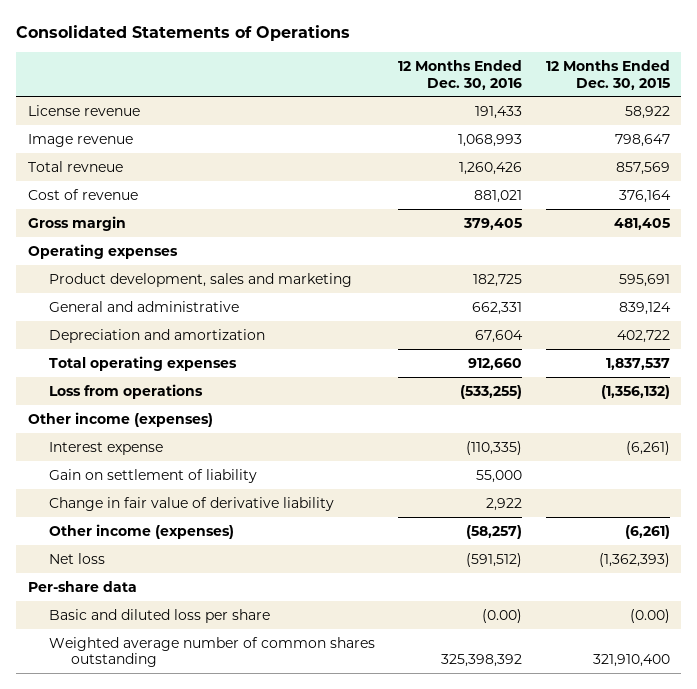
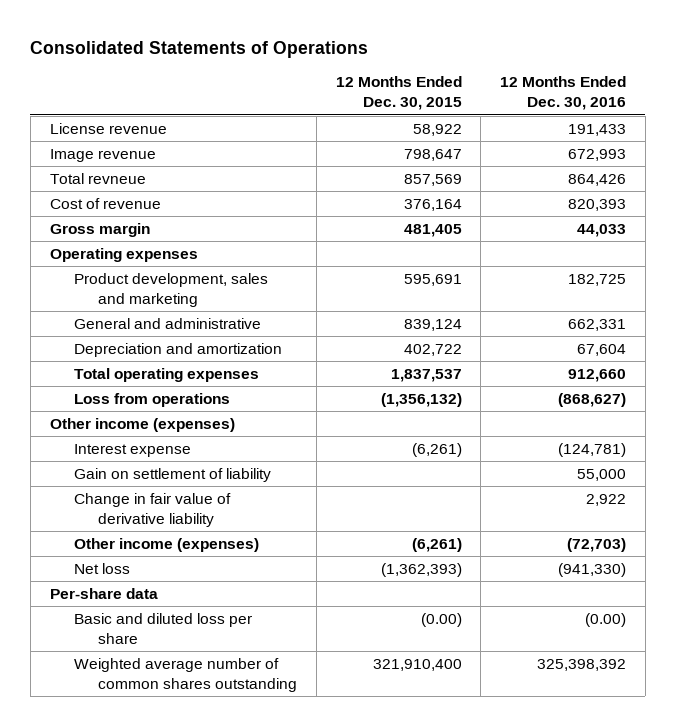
- | 12 Months Ended Dec. 30, 2016 | 12 Months Ended Dec. 30, 2015
+ | 12 Months Ended Dec. 30, 2015 | 12 Months Ended Dec. 30, 2016
- Image revenue | 1,068,993 | 798,647
- Total revneue | 1,260,426 | 857,569
- Cost of revenue | 881,021 | 376,164
- Gross margin | 379,405 | 481,405
+ Image revenue | 798,647 | 672,993
+ Total revneue | 857,569 | 864,426
+ Cost of revenue | 376,164 | 820,393
+ Gross margin | 481,405 | 44,033
- Loss from operations | (533,255) | (1,356,132)
+ Loss from operations | (1,356,132) | (868,627)
- Interest expense | (110,335) | (6,261)
+ Interest expense | (6,261) | (124,781)
- Other income (expenses) | (58,257) | (6,261)
- Net loss | (591,512) | (1,362,393)
+ Other income (expenses) | (6,261) | (72,703)
+ Net loss | (1,362,393) | (941,330)

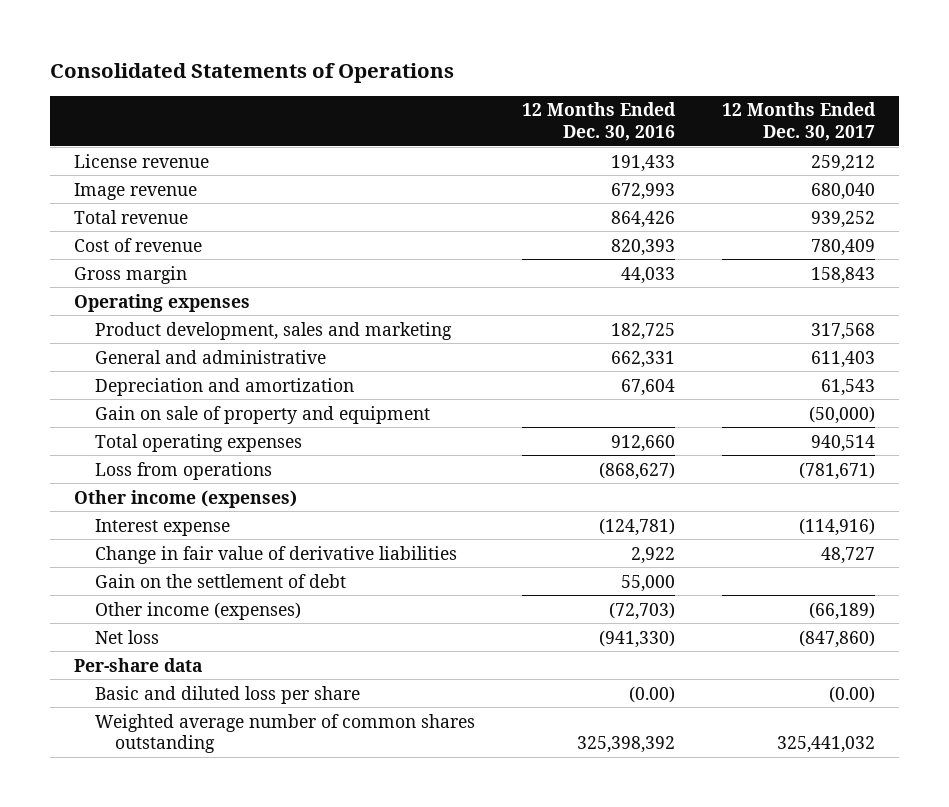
- | 12 Months Ended Dec. 30, 2015 | 12 Months Ended Dec. 30, 2016
+ | 12 Months Ended Dec. 30, 2016 | 12 Months Ended Dec. 30, 2017
- Total revneue | 857,569 | 864,426
+ Total revenue | 864,426 | 939,252
+ Gain on sale of property and equipment | | (50,000)
- Gain on settlement of liability | | 55,000
- Change in fair value of derivative liability | | 2,922
+ Change in fair value of derivative liabilities | 2,922 | 48,727
+ Gain on the settlement of debt | 55,000 |

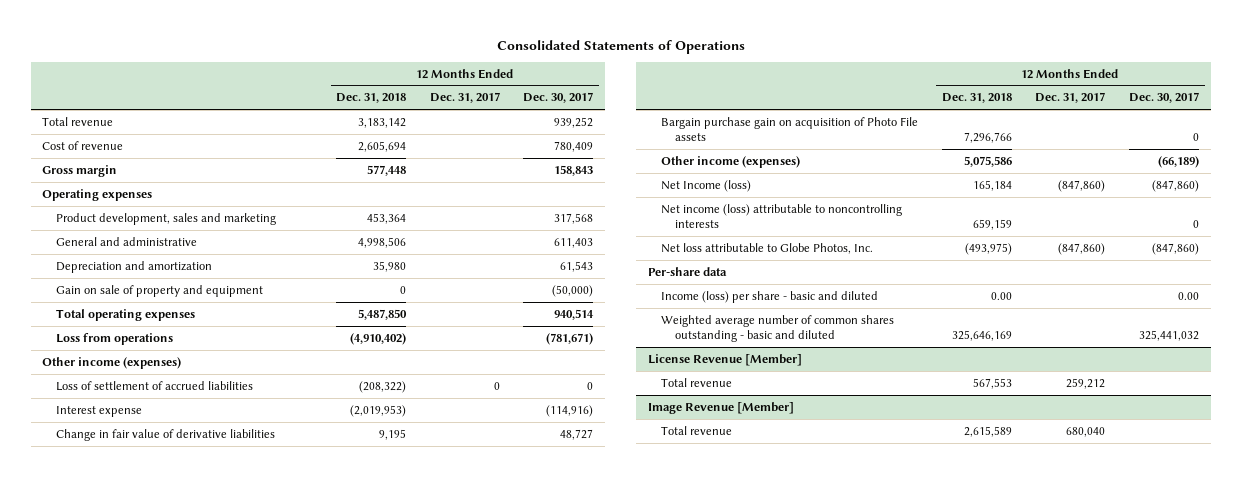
- | 12 Months Ended Dec. 30, 2016 | 12 Months Ended Dec. 30, 2017
+ | 12 Months Ended Dec. 31, 2018 | 12 Months Ended Dec. 31, 2017 | 12 Months Ended Dec. 30, 2017
- License revenue | 191,433 | 259,212
- Image revenue | 672,993 | 680,040
+ Loss of settlement of accrued liabilities | (208,322) | 0 | 0
- Gain on the settlement of debt | 55,000 |
+ Bargain purchase gain on acquisition of Photo File assets | 7,296,766 | | 0
- Net loss | (941,330) | (847,860)
+ Net Income (loss) | 165,184 | (847,860) | (847,860)
+ Net income (loss) attributable to noncontrolling interests | 659,159 | | 0
+ Net loss attributable to Globe Photos, Inc. | (493,975) | (847,860) | (847,860)
- Basic and diluted loss per share | (0.00) | (0.00)
- Weighted average number of common shares outstanding | 325,398,392 | 325,441,032
+ Income (loss) per share - basic and diluted | 0.00 | | 0.00
+ Weighted average number of common shares outstanding - basic and diluted | 325,646,169 | | 325,441,032
+ License Revenue [Member]
+ Total revenue | 567,553 | 259,212 |
+ Image Revenue [Member]
+ Total revenue | 2,615,589 | 680,040 |

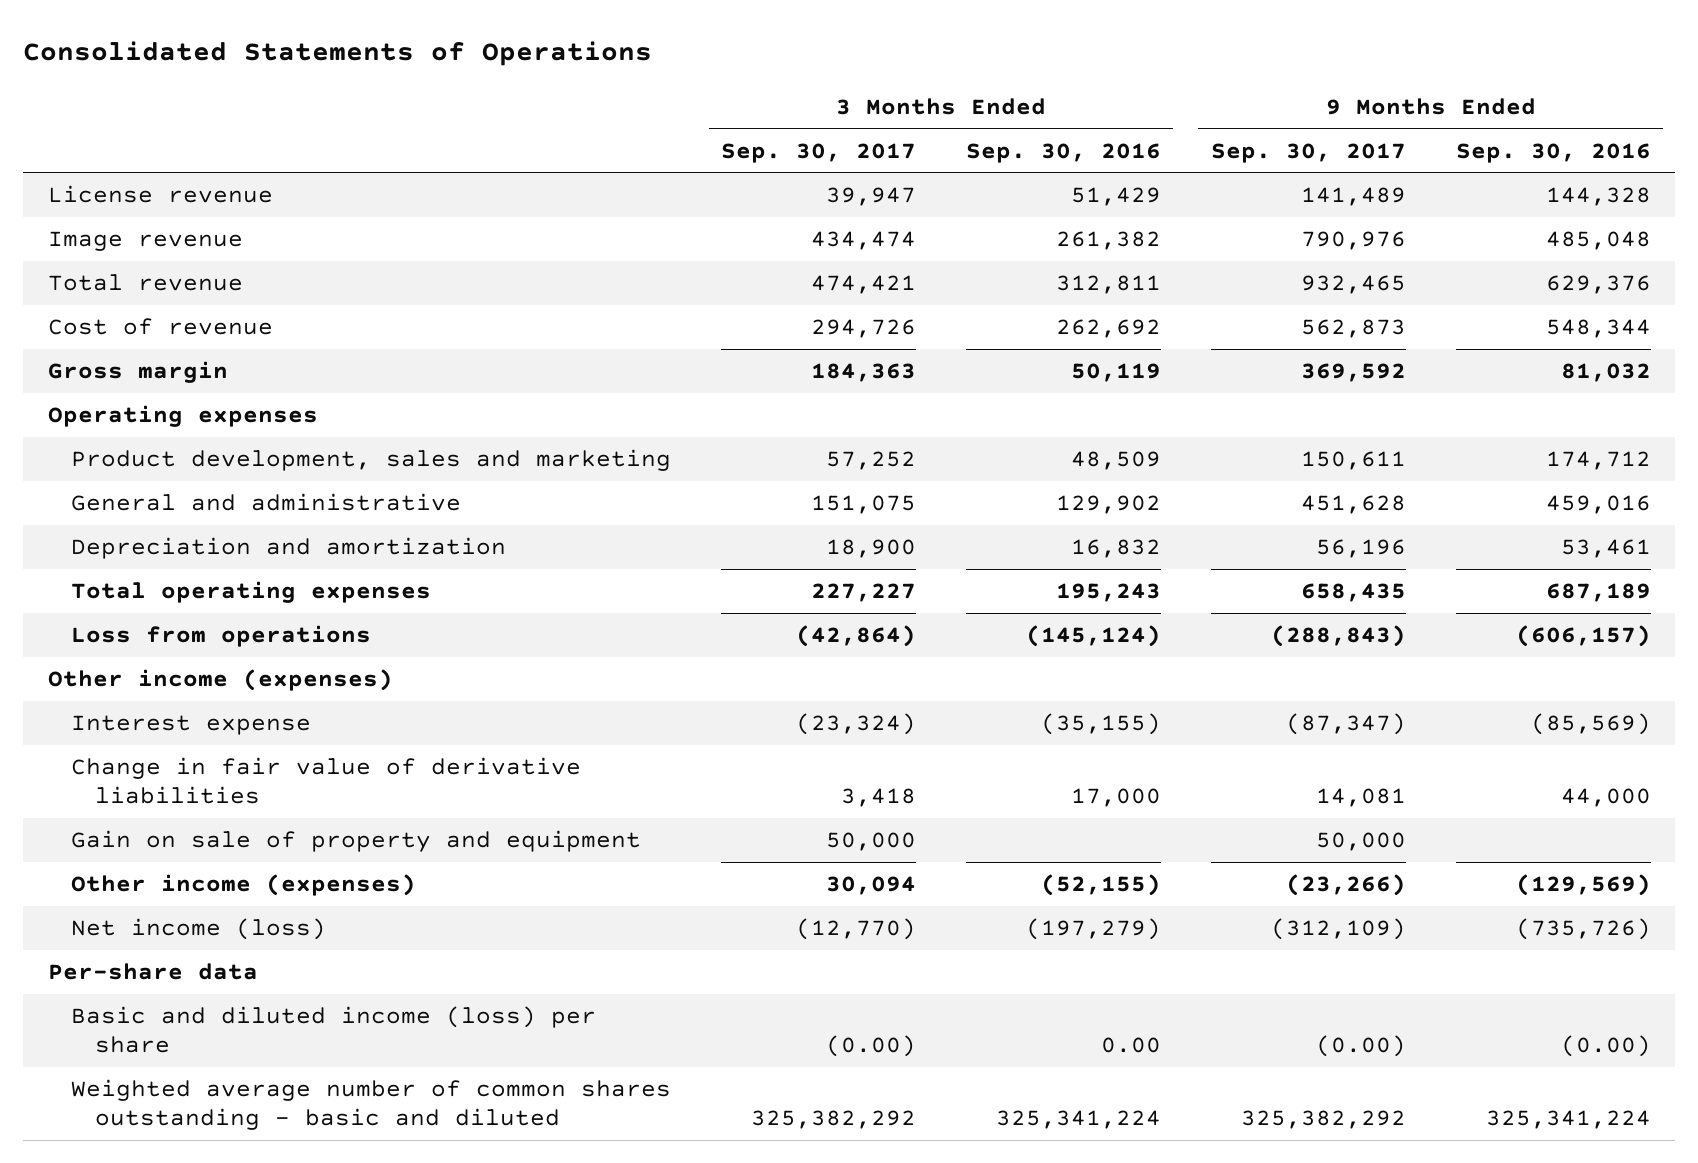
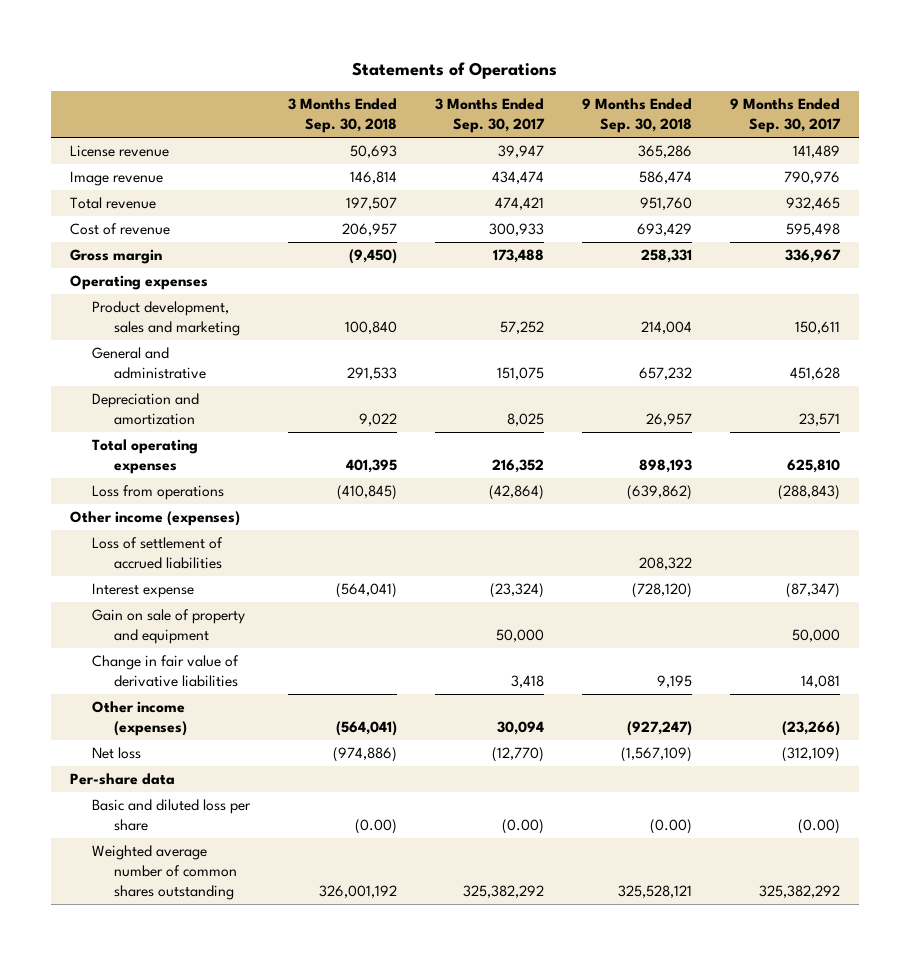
- Consolidated Statements of Operations
+ Statements of Operations
- | 3 Months Ended Sep. 30, 2017 | 3 Months Ended Sep. 30, 2016 | 9 Months Ended Sep. 30, 2017 | 9 Months Ended Sep. 30, 2016
+ | 3 Months Ended Sep. 30, 2018 | 3 Months Ended Sep. 30, 2017 | 9 Months Ended Sep. 30, 2018 | 9 Months Ended Sep. 30, 2017
- Cost of revenue | 294,726 | 262,692 | 562,873 | 548,344
- Gross margin | 184,363 | 50,119 | 369,592 | 81,032
+ Cost of revenue | 206,957 | 300,933 | 693,429 | 595,498
+ Gross margin | (9,450) | 173,488 | 258,331 | 336,967
- Depreciation and amortization | 18,900 | 16,832 | 56,196 | 53,461
- Total operating expenses | 227,227 | 195,243 | 658,435 | 687,189
+ Depreciation and amortization | 9,022 | 8,025 | 26,957 | 23,571
+ Total operating expenses | 401,395 | 216,352 | 898,193 | 625,810
+ Loss of settlement of accrued liabilities | | | 208,322 |
moved down: Change in fair value of derivative liabilities | | 3,418 | 9,195 | 14,081
- Net income (loss) | (12,770) | (197,279) | (312,109) | (735,726)
+ Net loss | (974,886) | (12,770) | (1,567,109) | (312,109)
- Basic and diluted income (loss) per share | (0.00) | 0.00 | (0.00) | (0.00)
- Weighted average number of common shares outstanding - basic and diluted | 325,382,292 | 325,341,224 | 325,382,292 | 325,341,224
+ Basic and diluted loss per share | (0.00) | (0.00) | (0.00) | (0.00)
+ Weighted average number of common shares outstanding | 326,001,192 | 325,382,292 | 325,528,121 | 325,382,292

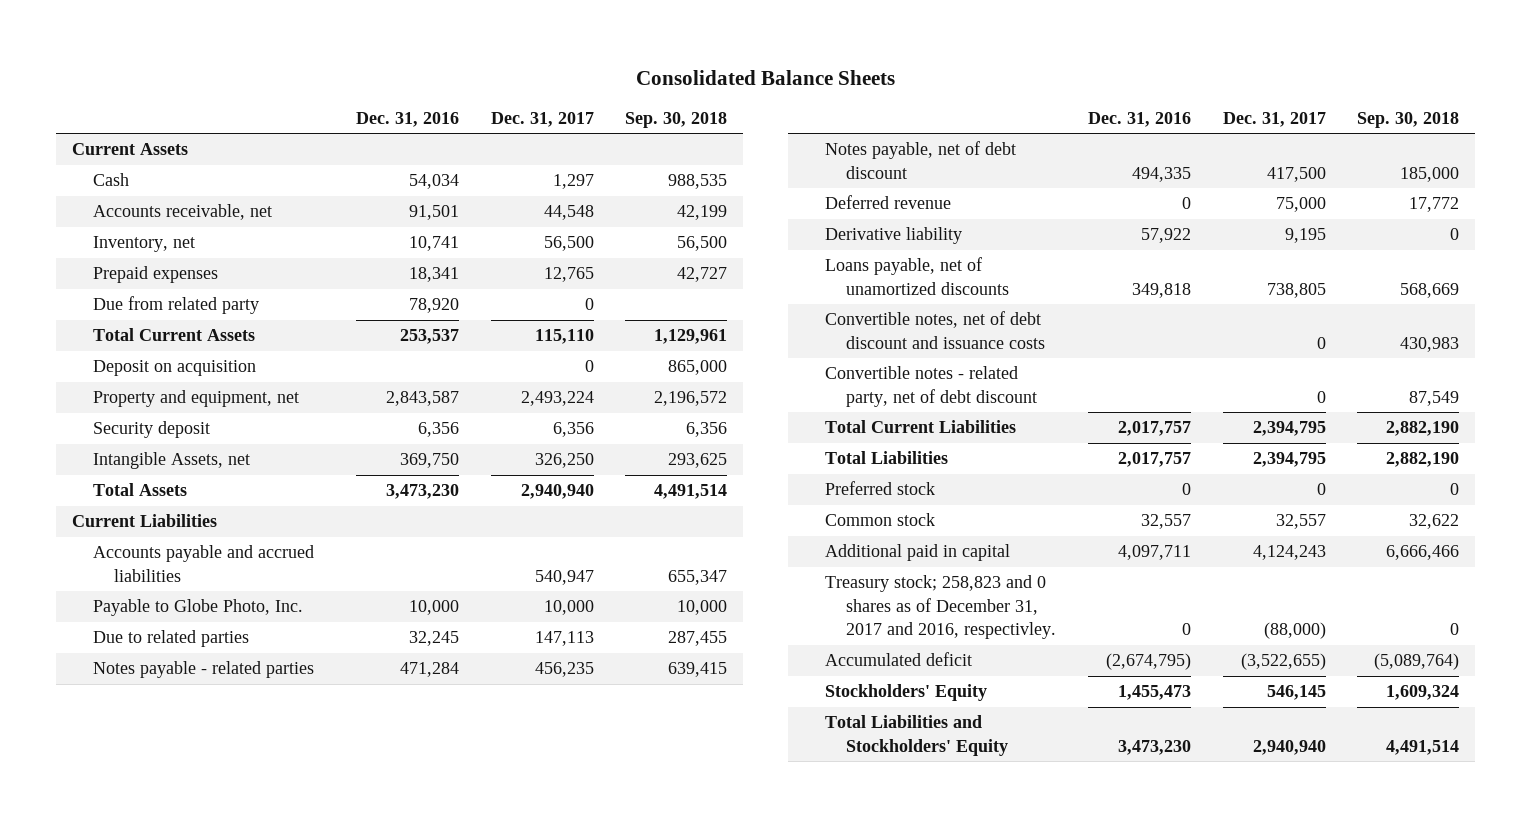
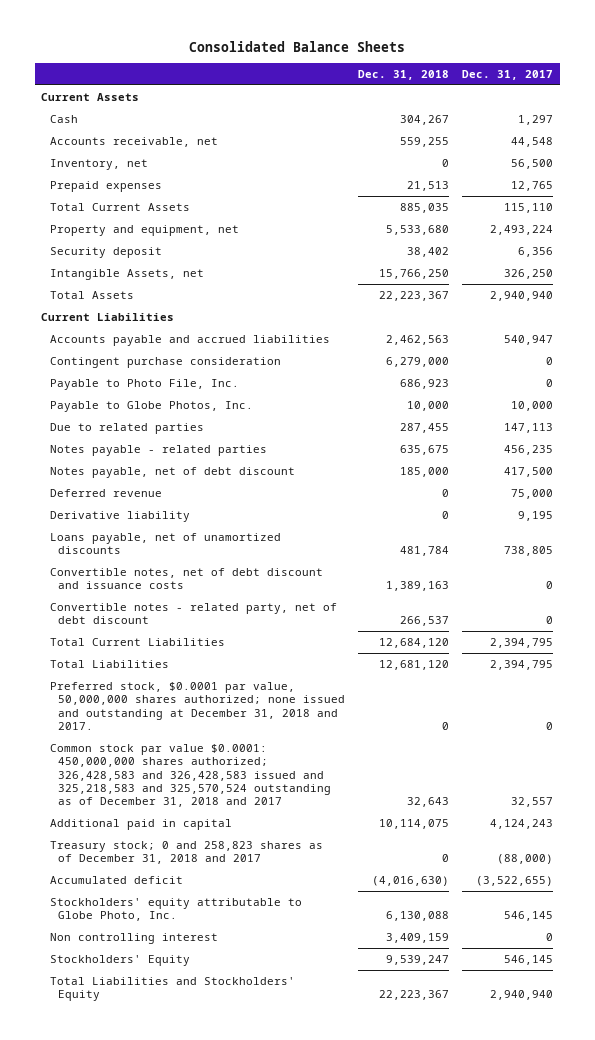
- | Dec. 31, 2016 | Dec. 31, 2017 | Sep. 30, 2018
+ | Dec. 31, 2018 | Dec. 31, 2017
- Due from related party | 78,920 | 0 |
- Deposit on acquisition | | 0 | 865,000
- Payable to Globe Photo, Inc. | 10,000 | 10,000 | 10,000
+ Contingent purchase consideration | 6,279,000 | 0
+ Payable to Photo File, Inc. | 686,923 | 0
+ Payable to Globe Photos, Inc. | 10,000 | 10,000
- Preferred stock | 0 | 0 | 0
- Common stock | 32,557 | 32,557 | 32,622
+ Preferred stock, $0.0001 par value, 50,000,000 shares authorized; none issued and outstanding at December 31, 2018 and 2017. | 0 | 0
+ Common stock par value $0.0001: 450,000,000 shares authorized; 326,428,583 and 326,428,583 issued and 325,218,583 and 325,570,524 outstanding as of December 31, 2018 and 2017 | 32,643 | 32,557
- Treasury stock; 258,823 and 0 shares as of December 31, 2017 and 2016, respectivley. | 0 | (88,000) | 0
+ Treasury stock; 0 and 258,823 shares as of December 31, 2018 and 2017 | 0 | (88,000)
+ Stockholders' equity attributable to Globe Photo, Inc. | 6,130,088 | 546,145
+ Non controlling interest | 3,409,159 | 0

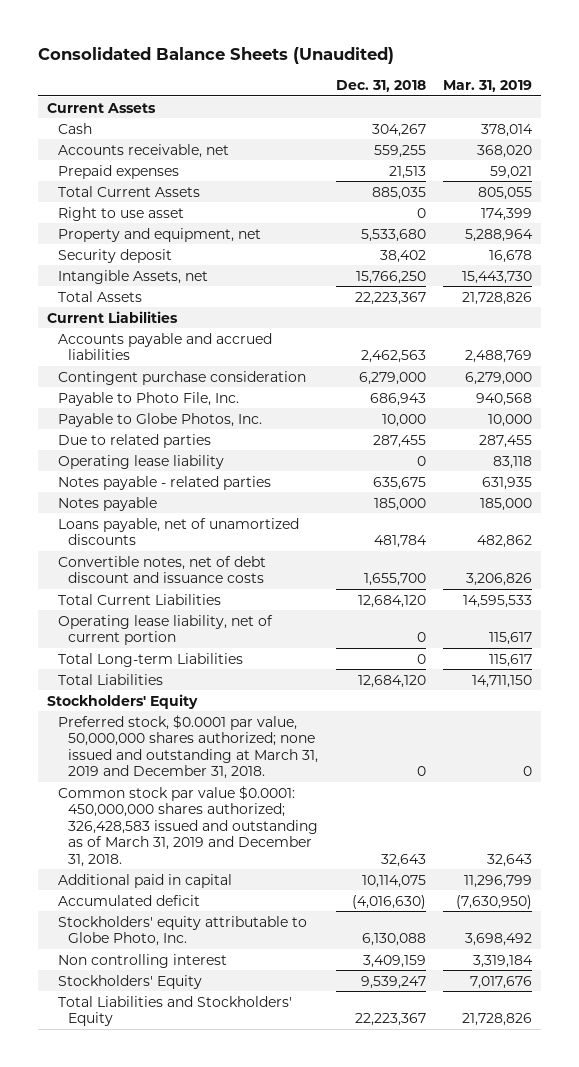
- Consolidated Balance Sheets
+ Consolidated Balance Sheets (Unaudited)
- | Dec. 31, 2018 | Dec. 31, 2017
+ | Dec. 31, 2018 | Mar. 31, 2019
- Inventory, net | 0 | 56,500
+ Right to use asset | 0 | 174,399
- Payable to Photo File, Inc. | 686,923 | 0
+ Payable to Photo File, Inc. | 686,943 | 940,568
+ Operating lease liability | 0 | 83,118
- Notes payable, net of debt discount | 185,000 | 417,500
- Deferred revenue | 0 | 75,000
- Derivative liability | 0 | 9,195
+ Notes payable | 185,000 | 185,000
- Convertible notes, net of debt discount and issuance costs | 1,389,163 | 0
- Convertible notes - related party, net of debt discount | 266,537 | 0
+ Convertible notes, net of debt discount and issuance costs | 1,655,700 | 3,206,826
- Total Liabilities | 12,681,120 | 2,394,795
- Preferred stock, $0.0001 par value, 50,000,000 shares authorized; none issued and outstanding at December 31, 2018 and 2017. | 0 | 0
- Common stock par value $0.0001: 450,000,000 shares authorized; 326,428,583 and 326,428,583 issued and 325,218,583 and 325,570,524 outstanding as of December 31, 2018 and 2017 | 32,643 | 32,557
+ Operating lease liability, net of current portion | 0 | 115,617
+ Total Long-term Liabilities | 0 | 115,617
+ Total Liabilities | 12,684,120 | 14,711,150
+ Stockholders' Equity
+ Preferred stock, $0.0001 par value, 50,000,000 shares authorized; none issued and outstanding at March 31, 2019 and December 31, 2018. | 0 | 0
+ Common stock par value $0.0001: 450,000,000 shares authorized; 326,428,583 issued and outstanding as of March 31, 2019 and December 31, 2018. | 32,643 | 32,643
- Treasury stock; 0 and 258,823 shares as of December 31, 2018 and 2017 | 0 | (88,000)

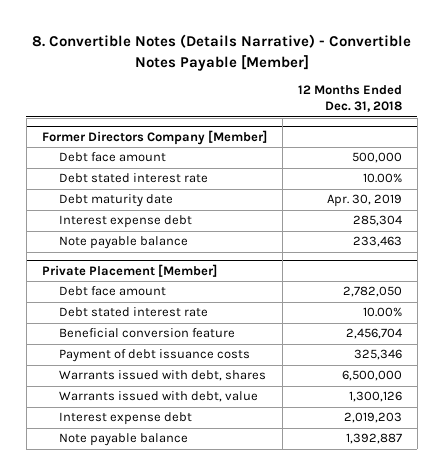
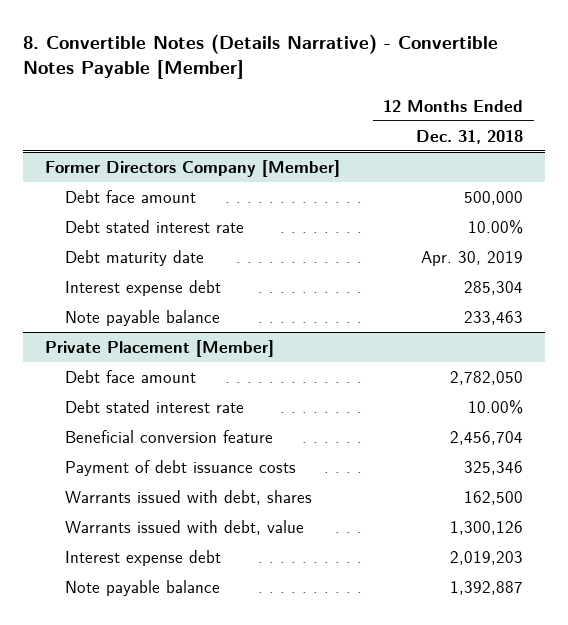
@ Private Placement [Member]
- Warrants issued with debt, shares | 6,500,000
+ Warrants issued with debt, shares | 162,500

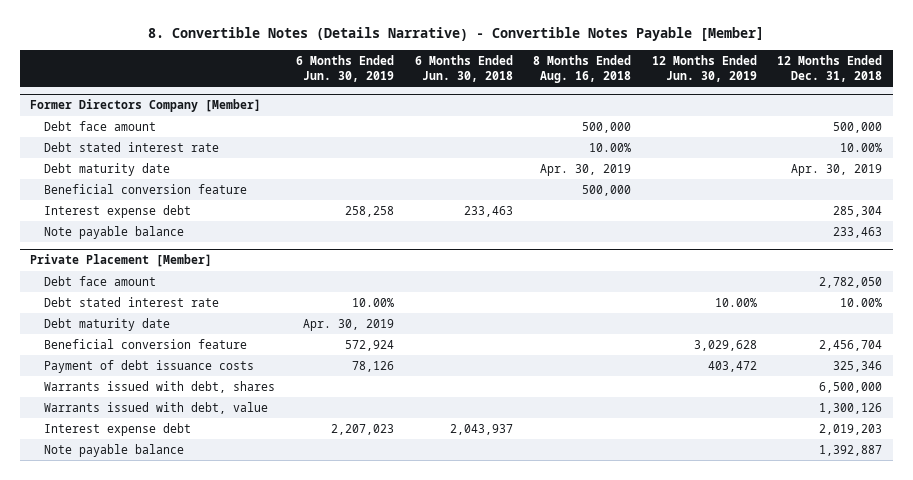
- | 12 Months Ended Dec. 31, 2018
+ | 6 Months Ended Jun. 30, 2019 | 6 Months Ended Jun. 30, 2018 | 8 Months Ended Aug. 16, 2018 | 12 Months Ended Jun. 30, 2019 | 12 Months Ended Dec. 31, 2018
@ Former Directors Company [Member]
+ Beneficial conversion feature | | | 500,000 | |
@ Private Placement [Member]
+ Debt maturity date | Apr. 30, 2019 | | | |
- Warrants issued with debt, shares | 162,500
+ Warrants issued with debt, shares | | | | | 6,500,000

